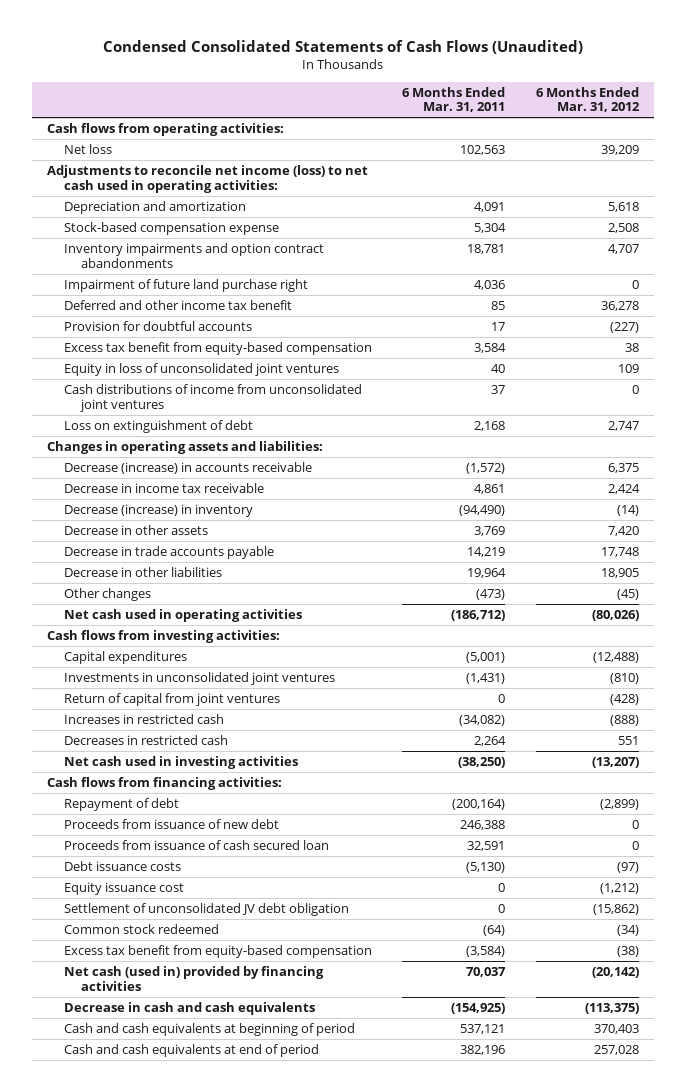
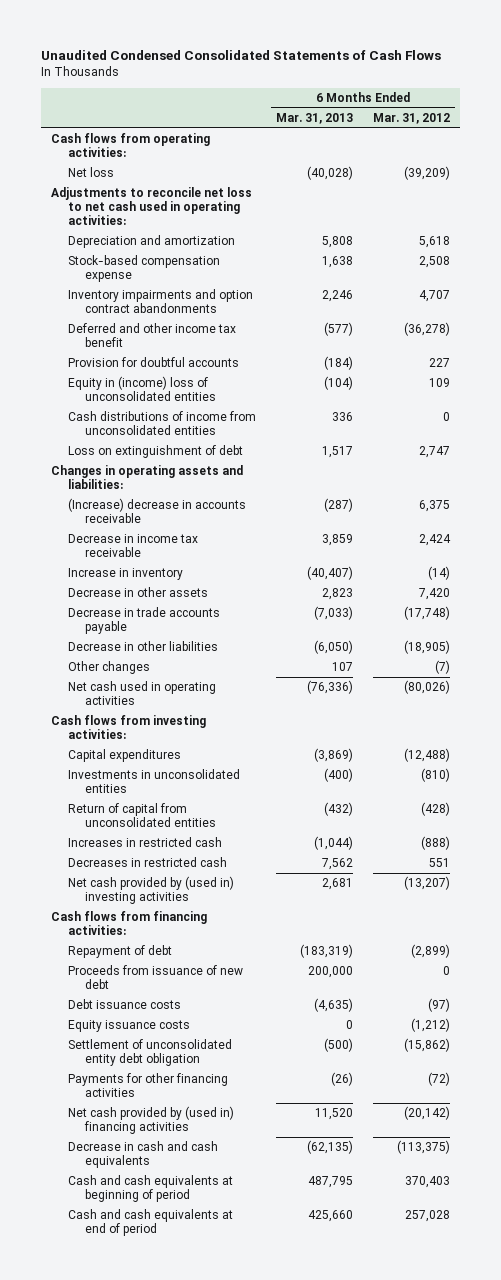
- Condensed Consolidated Statements of Cash Flows (Unaudited)
+ Unaudited Condensed Consolidated Statements of Cash Flows
- | 6 Months Ended Mar. 31, 2011 | 6 Months Ended Mar. 31, 2012
+ | 6 Months Ended Mar. 31, 2013 | 6 Months Ended Mar. 31, 2012
- Net loss | 102,563 | 39,209
- Adjustments to reconcile net income (loss) to net cash used in operating activities:
+ Net loss | (40,028) | (39,209)
+ Adjustments to reconcile net loss to net cash used in operating activities:
- Impairment of future land purchase right | 4,036 | 0
- Deferred and other income tax benefit | 85 | 36,278
- Provision for doubtful accounts | 17 | (227)
- Excess tax benefit from equity-based compensation | 3,584 | 38
- Equity in loss of unconsolidated joint ventures | 40 | 109
- Cash distributions of income from unconsolidated joint ventures | 37 | 0
+ Deferred and other income tax benefit | (577) | (36,278)
+ Provision for doubtful accounts | (184) | 227
+ Equity in (income) loss of unconsolidated entities | (104) | 109
+ Cash distributions of income from unconsolidated entities | 336 | 0
- Decrease (increase) in accounts receivable | (1,572) | 6,375
+ (Increase) decrease in accounts receivable | (287) | 6,375
- Decrease (increase) in inventory | (94,490) | (14)
+ Increase in inventory | (40,407) | (14)
- Decrease in trade accounts payable | 14,219 | 17,748
- Decrease in other liabilities | 19,964 | 18,905
- Other changes | (473) | (45)
+ Decrease in trade accounts payable | (7,033) | (17,748)
+ Decrease in other liabilities | (6,050) | (18,905)
+ Other changes | 107 | (7)
- Investments in unconsolidated joint ventures | (1,431) | (810)
- Return of capital from joint ventures | 0 | (428)
+ Investments in unconsolidated entities | (400) | (810)
+ Return of capital from unconsolidated entities | (432) | (428)
- Net cash used in investing activities | (38,250) | (13,207)
+ Net cash provided by (used in) investing activities | 2,681 | (13,207)
- Proceeds from issuance of cash secured loan | 32,591 | 0
- Equity issuance cost | 0 | (1,212)
- Settlement of unconsolidated JV debt obligation | 0 | (15,862)
- Common stock redeemed | (64) | (34)
- Excess tax benefit from equity-based compensation | (3,584) | (38)
- Net cash (used in) provided by financing activities | 70,037 | (20,142)
+ Equity issuance costs | 0 | (1,212)
+ Settlement of unconsolidated entity debt obligation | (500) | (15,862)
+ Payments for other financing activities | (26) | (72)
+ Net cash provided by (used in) financing activities | 11,520 | (20,142)

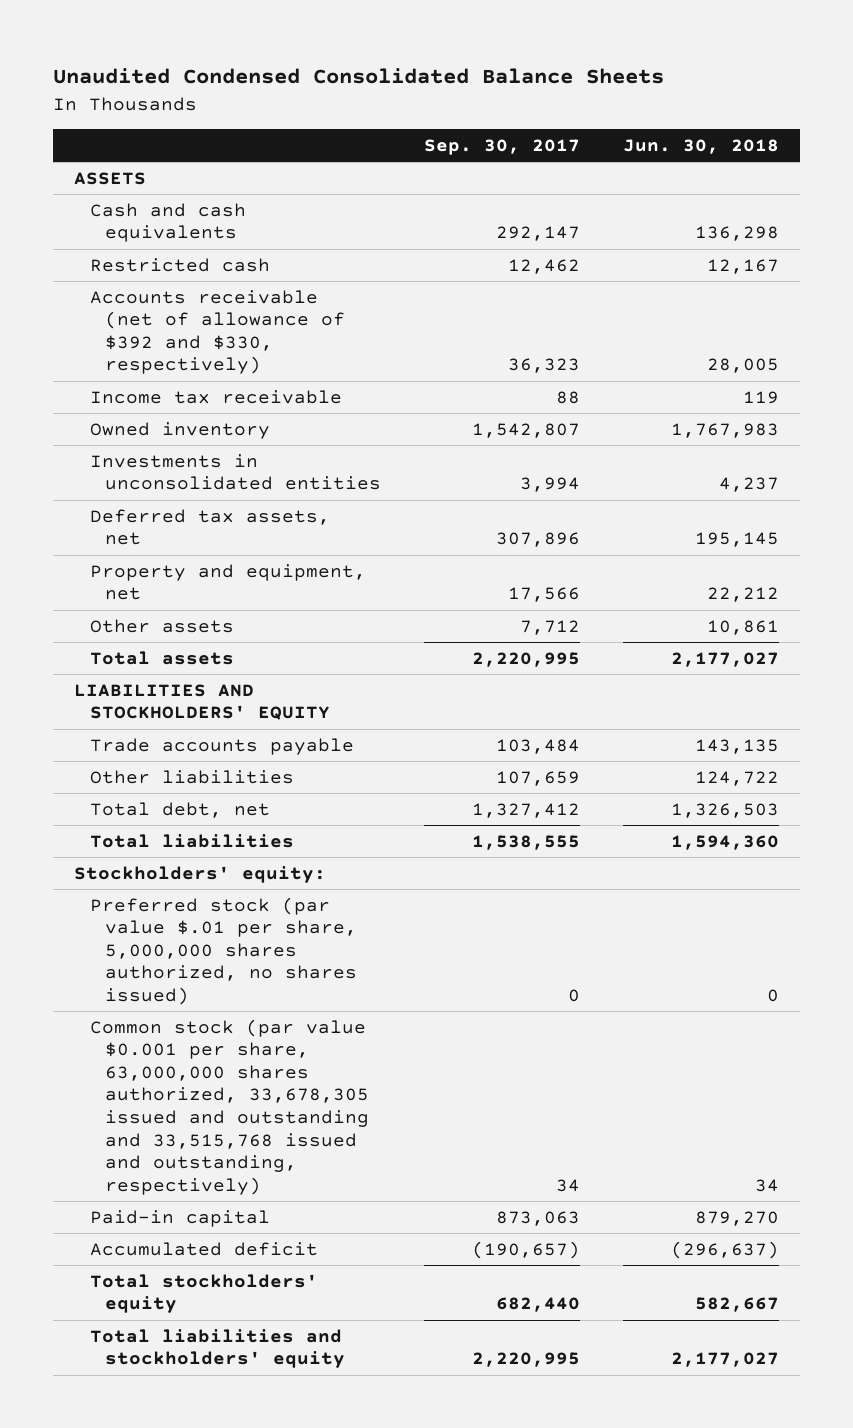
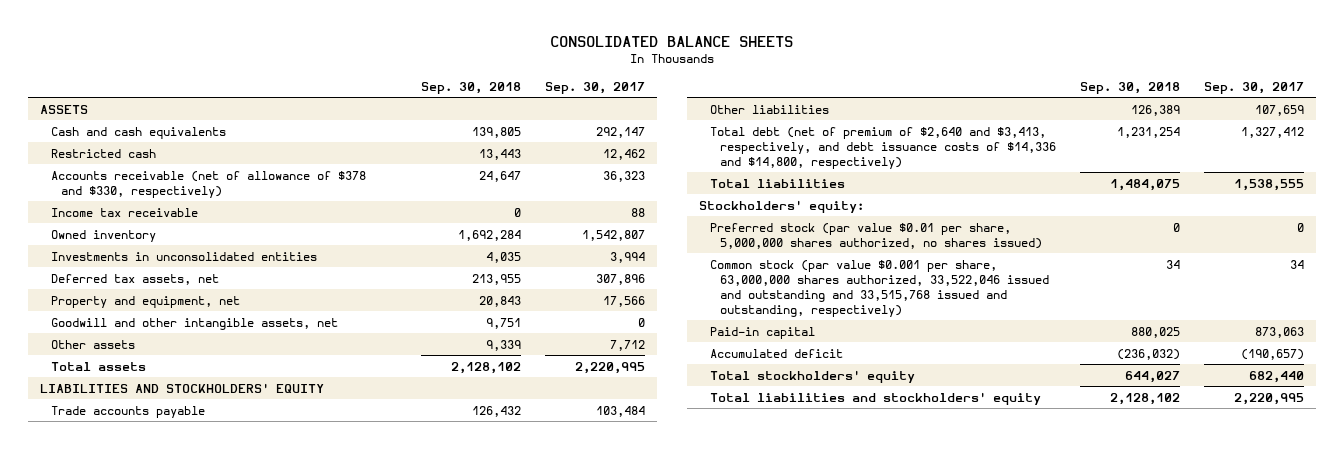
- Unaudited Condensed Consolidated Balance Sheets
+ CONSOLIDATED BALANCE SHEETS
- | Sep. 30, 2017 | Jun. 30, 2018
+ | Sep. 30, 2018 | Sep. 30, 2017
- Accounts receivable (net of allowance of $392 and $330, respectively) | 36,323 | 28,005
+ Accounts receivable (net of allowance of $378 and $330, respectively) | 24,647 | 36,323
+ Goodwill and other intangible assets, net | 9,751 | 0
- Total debt, net | 1,327,412 | 1,326,503
+ Total debt (net of premium of $2,640 and $3,413, respectively, and debt issuance costs of $14,336 and $14,800, respectively) | 1,231,254 | 1,327,412
- Preferred stock (par value $.01 per share, 5,000,000 shares authorized, no shares issued) | 0 | 0
- Common stock (par value $0.001 per share, 63,000,000 shares authorized, 33,678,305 issued and outstanding and 33,515,768 issued and outstanding, respectively) | 34 | 34
+ Preferred stock (par value $0.01 per share, 5,000,000 shares authorized, no shares issued) | 0 | 0
+ Common stock (par value $0.001 per share, 63,000,000 shares authorized, 33,522,046 issued and outstanding and 33,515,768 issued and outstanding, respectively) | 34 | 34

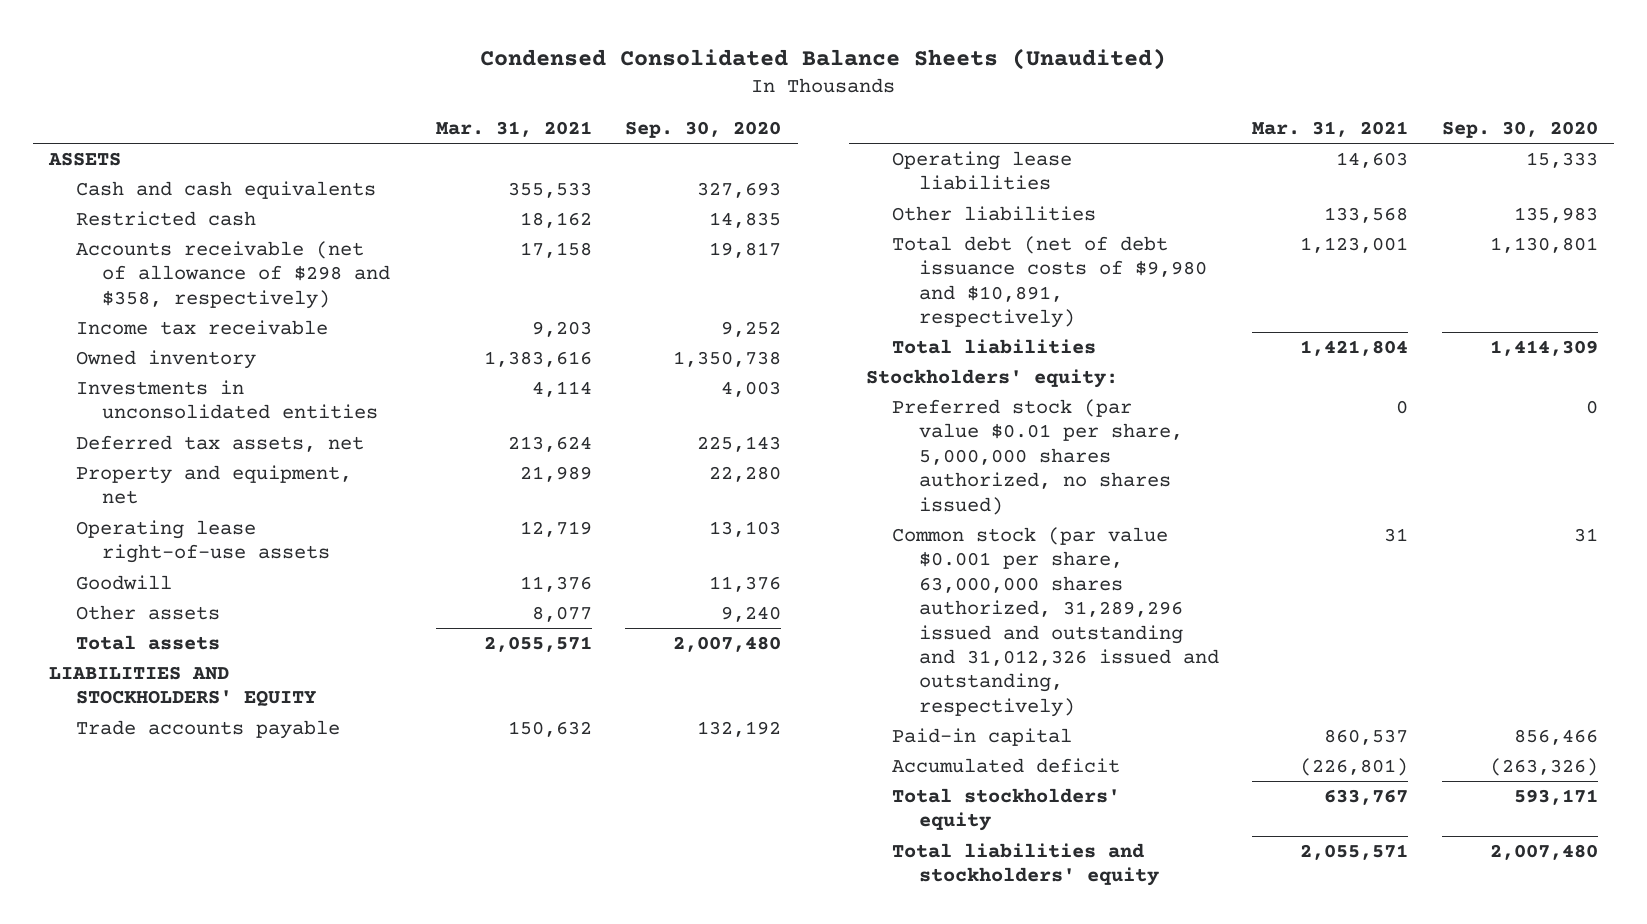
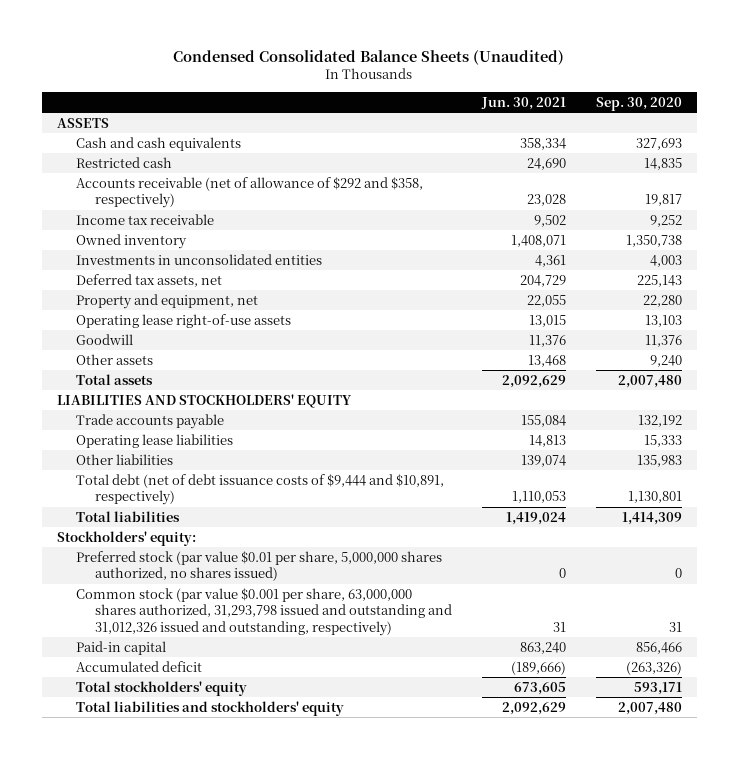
- | Mar. 31, 2021 | Sep. 30, 2020
+ | Jun. 30, 2021 | Sep. 30, 2020
- Accounts receivable (net of allowance of $298 and $358, respectively) | 17,158 | 19,817
+ Accounts receivable (net of allowance of $292 and $358, respectively) | 23,028 | 19,817
- Total debt (net of debt issuance costs of $9,980 and $10,891, respectively) | 1,123,001 | 1,130,801
+ Total debt (net of debt issuance costs of $9,444 and $10,891, respectively) | 1,110,053 | 1,130,801
- Common stock (par value $0.001 per share, 63,000,000 shares authorized, 31,289,296 issued and outstanding and 31,012,326 issued and outstanding, respectively) | 31 | 31
+ Common stock (par value $0.001 per share, 63,000,000 shares authorized, 31,293,798 issued and outstanding and 31,012,326 issued and outstanding, respectively) | 31 | 31

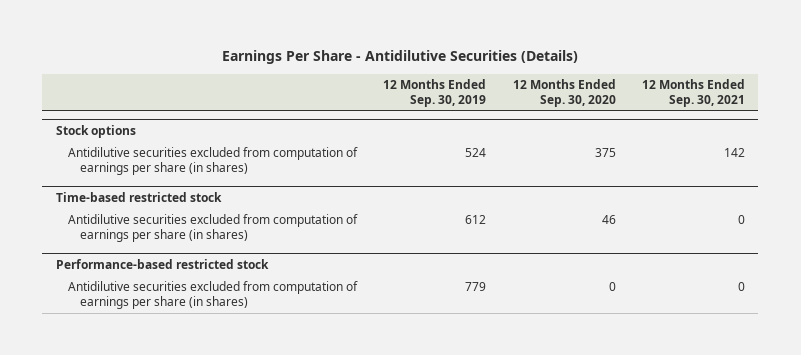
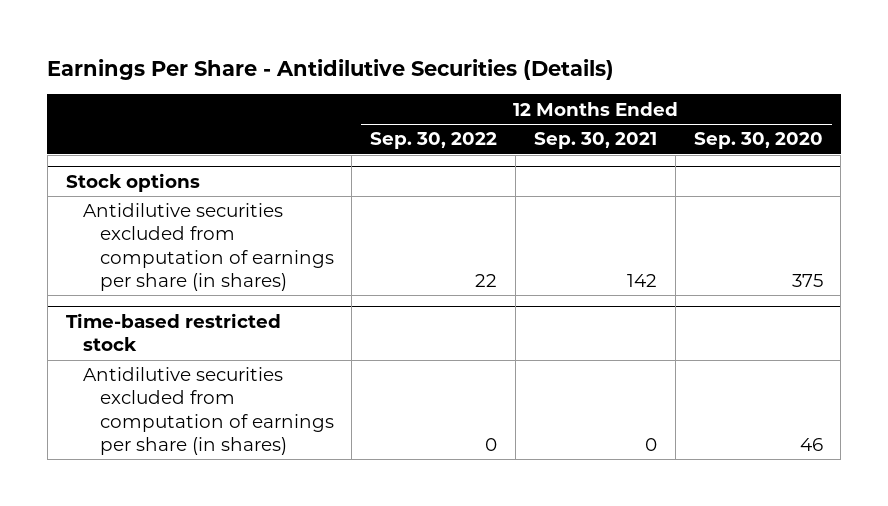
- | 12 Months Ended Sep. 30, 2019 | 12 Months Ended Sep. 30, 2020 | 12 Months Ended Sep. 30, 2021
+ | 12 Months Ended Sep. 30, 2022 | 12 Months Ended Sep. 30, 2021 | 12 Months Ended Sep. 30, 2020
- Performance-based restricted stock
- Antidilutive securities excluded from computation of earnings per share (in shares) | 779 | 0 | 0

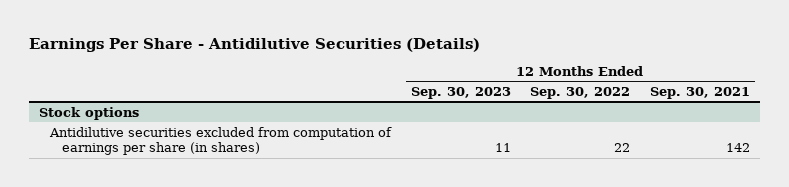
- | 12 Months Ended Sep. 30, 2022 | 12 Months Ended Sep. 30, 2021 | 12 Months Ended Sep. 30, 2020
+ | 12 Months Ended Sep. 30, 2023 | 12 Months Ended Sep. 30, 2022 | 12 Months Ended Sep. 30, 2021
- Time-based restricted stock
- Antidilutive securities excluded from computation of earnings per share (in shares) | 0 | 0 | 46

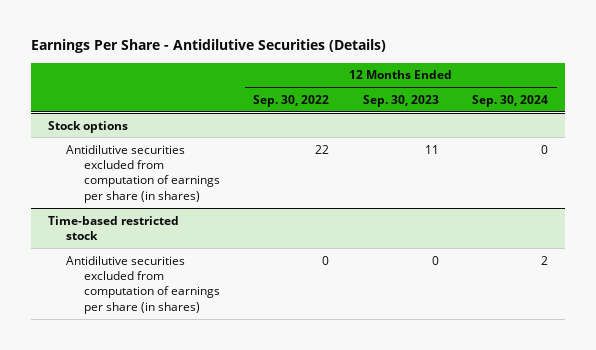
- | 12 Months Ended Sep. 30, 2023 | 12 Months Ended Sep. 30, 2022 | 12 Months Ended Sep. 30, 2021
+ | 12 Months Ended Sep. 30, 2022 | 12 Months Ended Sep. 30, 2023 | 12 Months Ended Sep. 30, 2024
+ Time-based restricted stock
+ Antidilutive securities excluded from computation of earnings per share (in shares) | 0 | 0 | 2

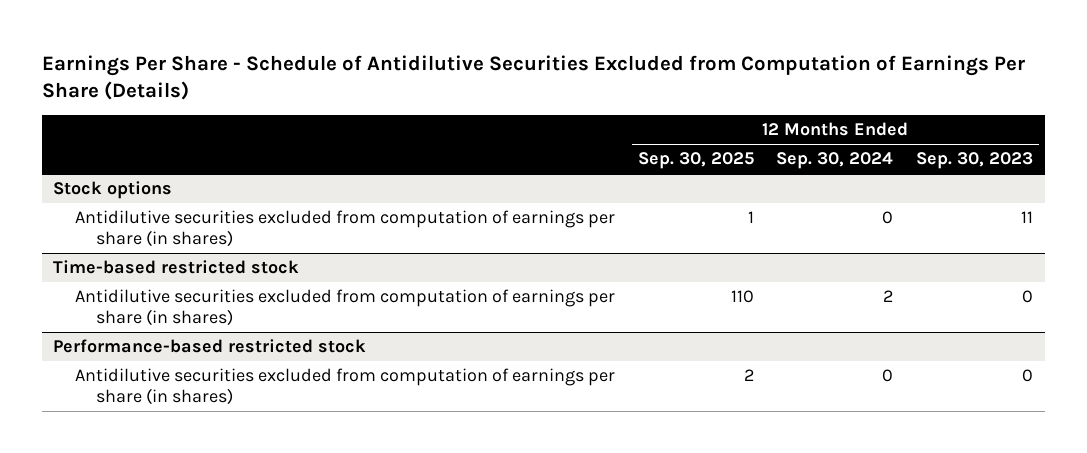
- Earnings Per Share - Antidilutive Securities (Details)
+ Earnings Per Share - Schedule of Antidilutive Securities Excluded from Computation of Earnings Per Share (Details)
- | 12 Months Ended Sep. 30, 2022 | 12 Months Ended Sep. 30, 2023 | 12 Months Ended Sep. 30, 2024
+ | 12 Months Ended Sep. 30, 2025 | 12 Months Ended Sep. 30, 2024 | 12 Months Ended Sep. 30, 2023
+ Performance-based restricted stock
+ Antidilutive securities excluded from computation of earnings per share (in shares) | 2 | 0 | 0

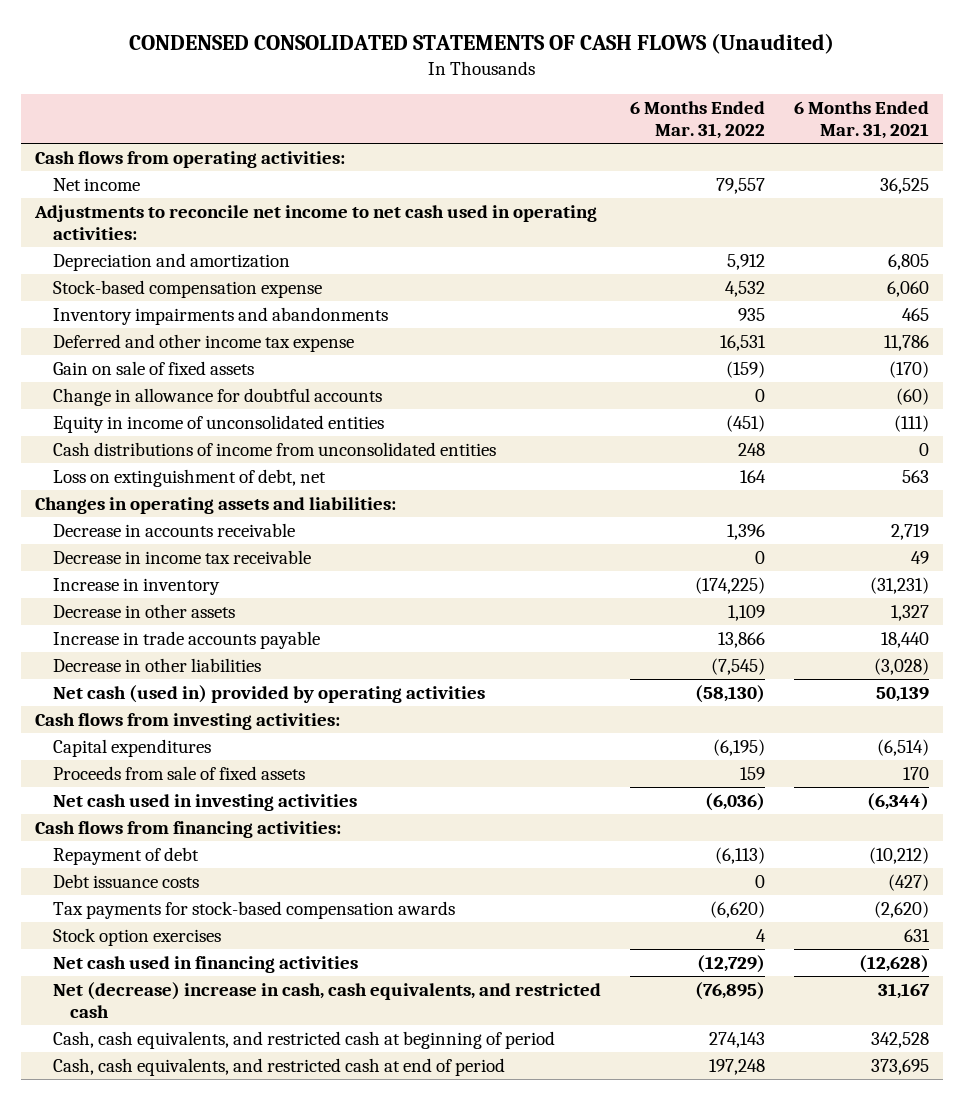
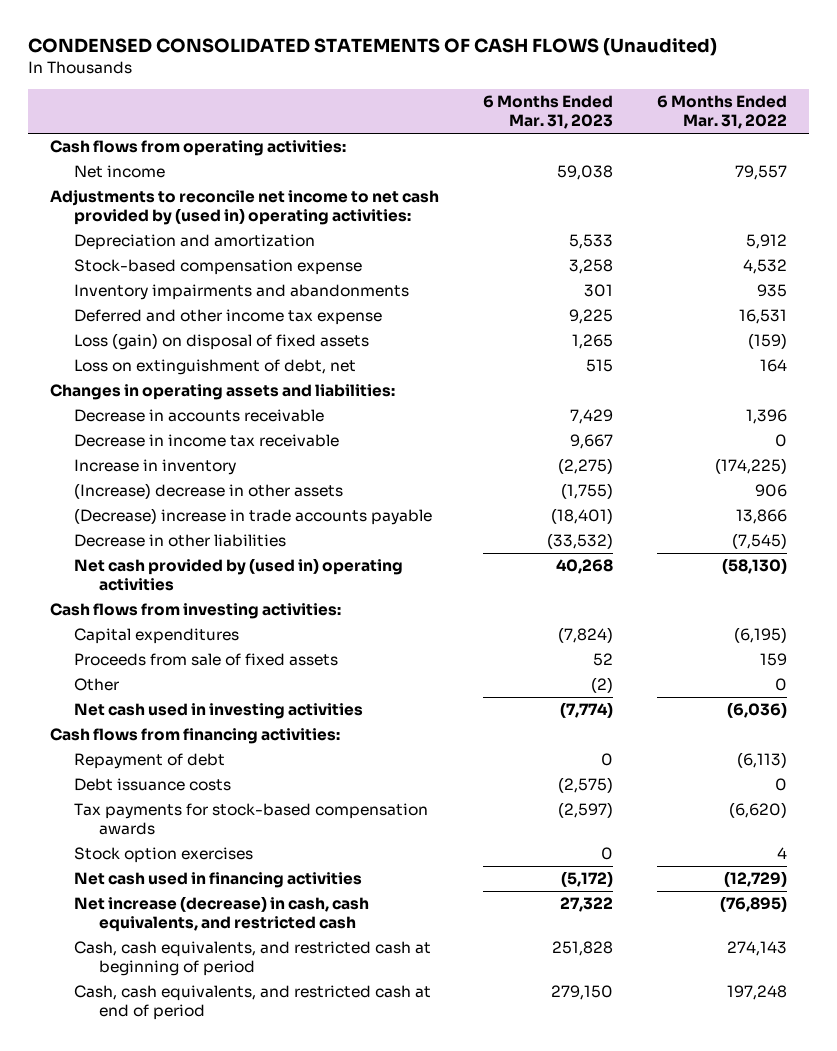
- | 6 Months Ended Mar. 31, 2022 | 6 Months Ended Mar. 31, 2021
+ | 6 Months Ended Mar. 31, 2023 | 6 Months Ended Mar. 31, 2022
- Adjustments to reconcile net income to net cash used in operating activities:
+ Adjustments to reconcile net income to net cash provided by (used in) operating activities:
- Gain on sale of fixed assets | (159) | (170)
- Change in allowance for doubtful accounts | 0 | (60)
- Equity in income of unconsolidated entities | (451) | (111)
- Cash distributions of income from unconsolidated entities | 248 | 0
+ Loss (gain) on disposal of fixed assets | 1,265 | (159)
- Decrease in other assets | 1,109 | 1,327
- Increase in trade accounts payable | 13,866 | 18,440
+ (Increase) decrease in other assets | (1,755) | 906
+ (Decrease) increase in trade accounts payable | (18,401) | 13,866
- Net cash (used in) provided by operating activities | (58,130) | 50,139
+ Net cash provided by (used in) operating activities | 40,268 | (58,130)
+ Other | (2) | 0
- Net (decrease) increase in cash, cash equivalents, and restricted cash | (76,895) | 31,167
+ Net increase (decrease) in cash, cash equivalents, and restricted cash | 27,322 | (76,895)

